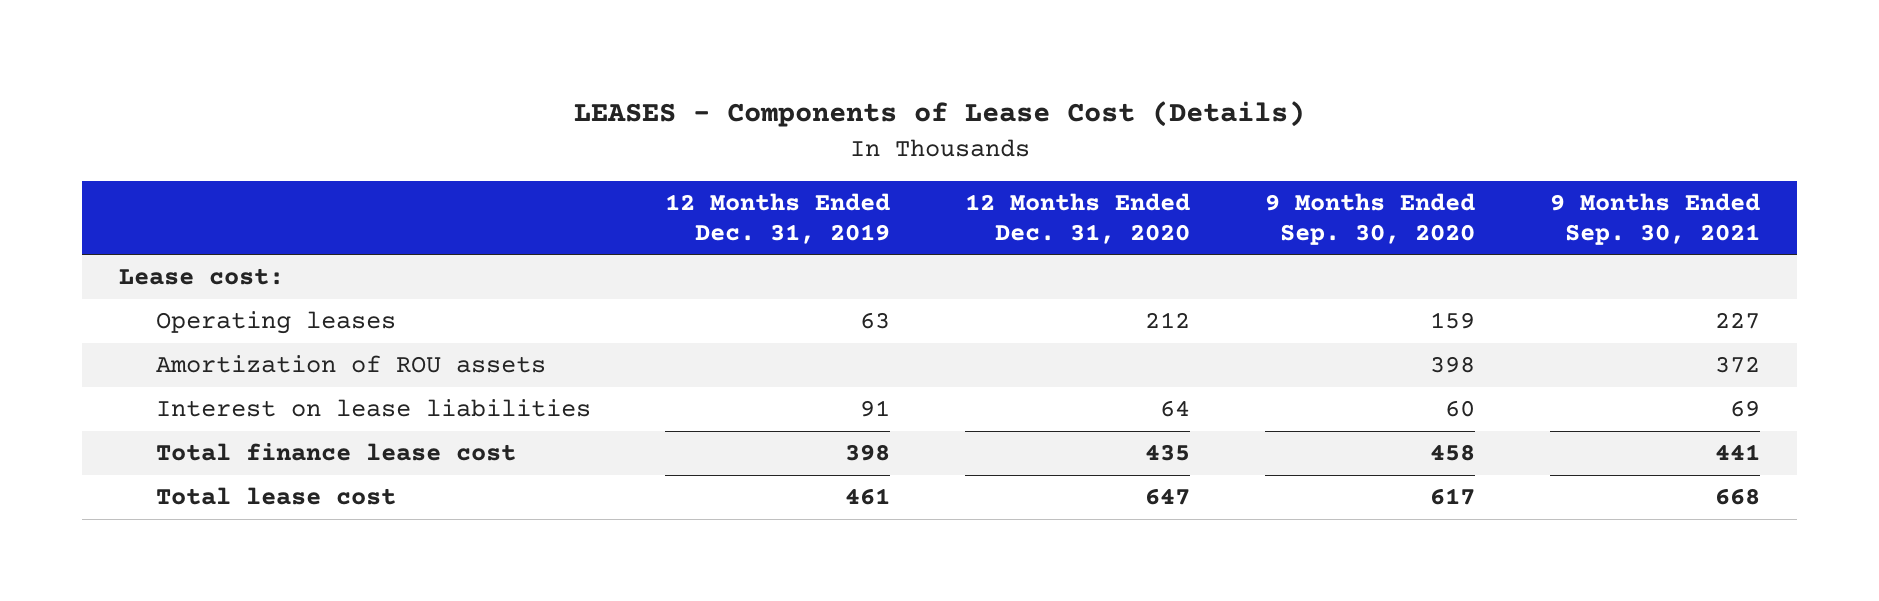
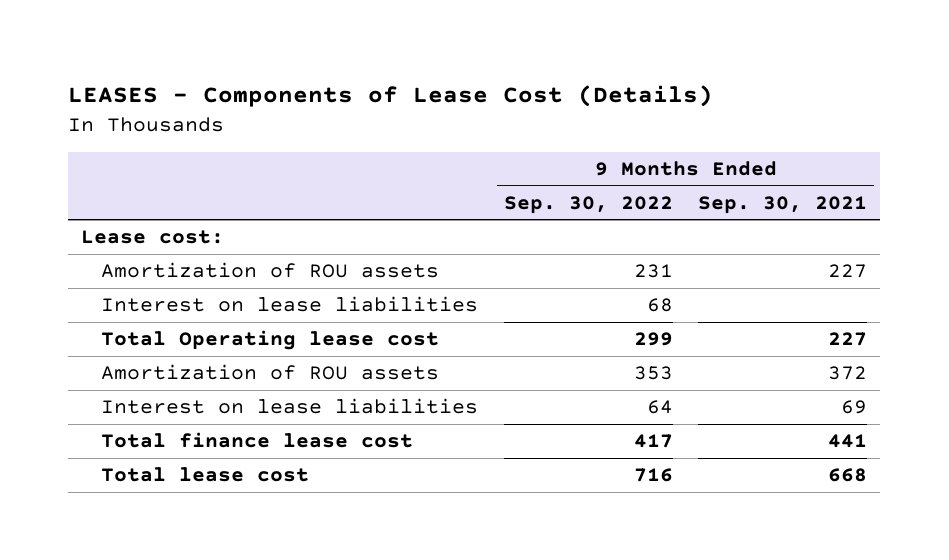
- | 12 Months Ended Dec. 31, 2019 | 12 Months Ended Dec. 31, 2020 | 9 Months Ended Sep. 30, 2020 | 9 Months Ended Sep. 30, 2021
+ | 9 Months Ended Sep. 30, 2022 | 9 Months Ended Sep. 30, 2021
- Operating leases | 63 | 212 | 159 | 227
+ Amortization of ROU assets | 231 | 227
+ Interest on lease liabilities | 68 |
+ Total Operating lease cost | 299 | 227

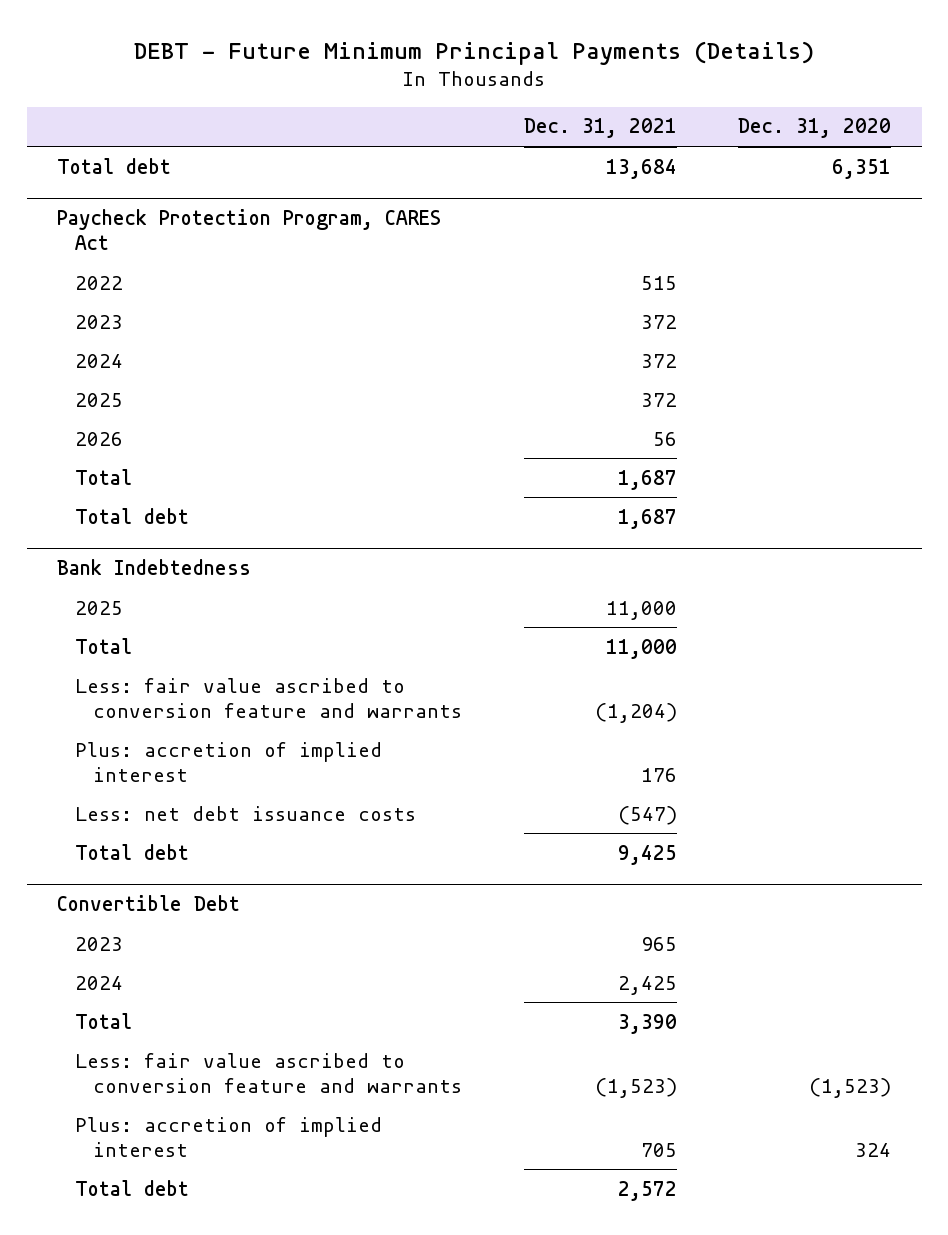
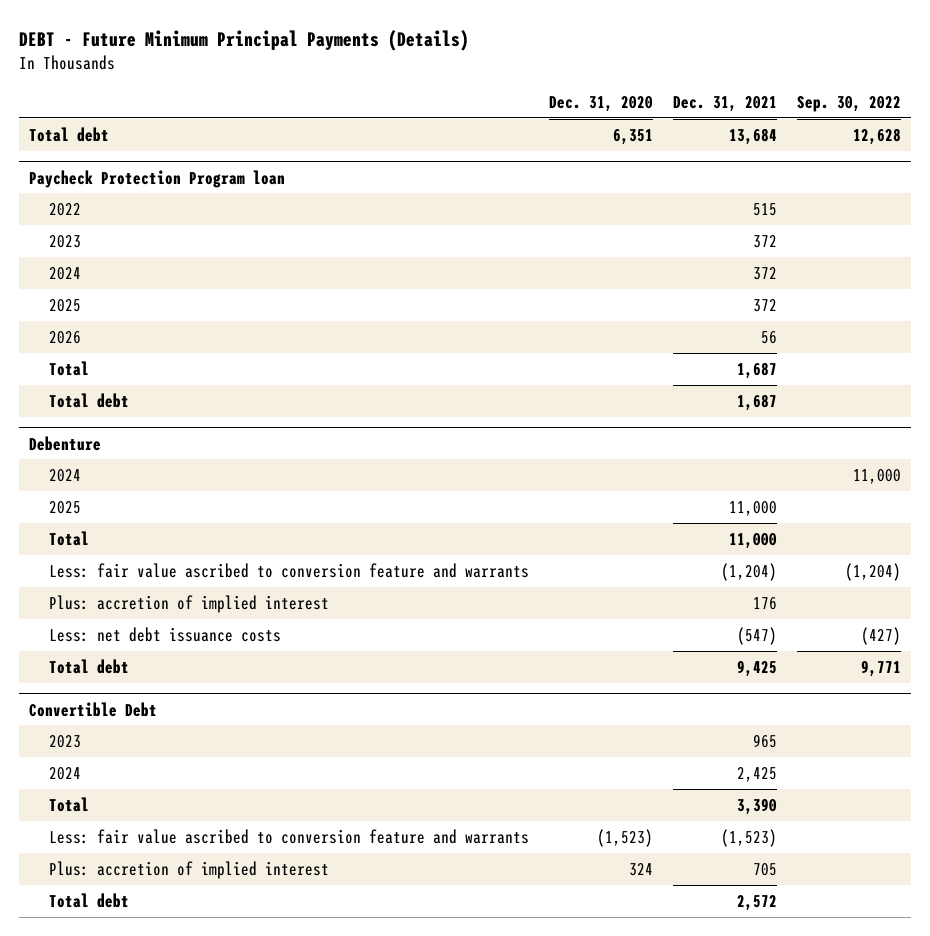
- | Dec. 31, 2021 | Dec. 31, 2020
+ | Dec. 31, 2020 | Dec. 31, 2021 | Sep. 30, 2022
- Paycheck Protection Program, CARES Act
+ Paycheck Protection Program loan
- Bank Indebtedness
+ Debenture
+ 2024 | | | 11,000

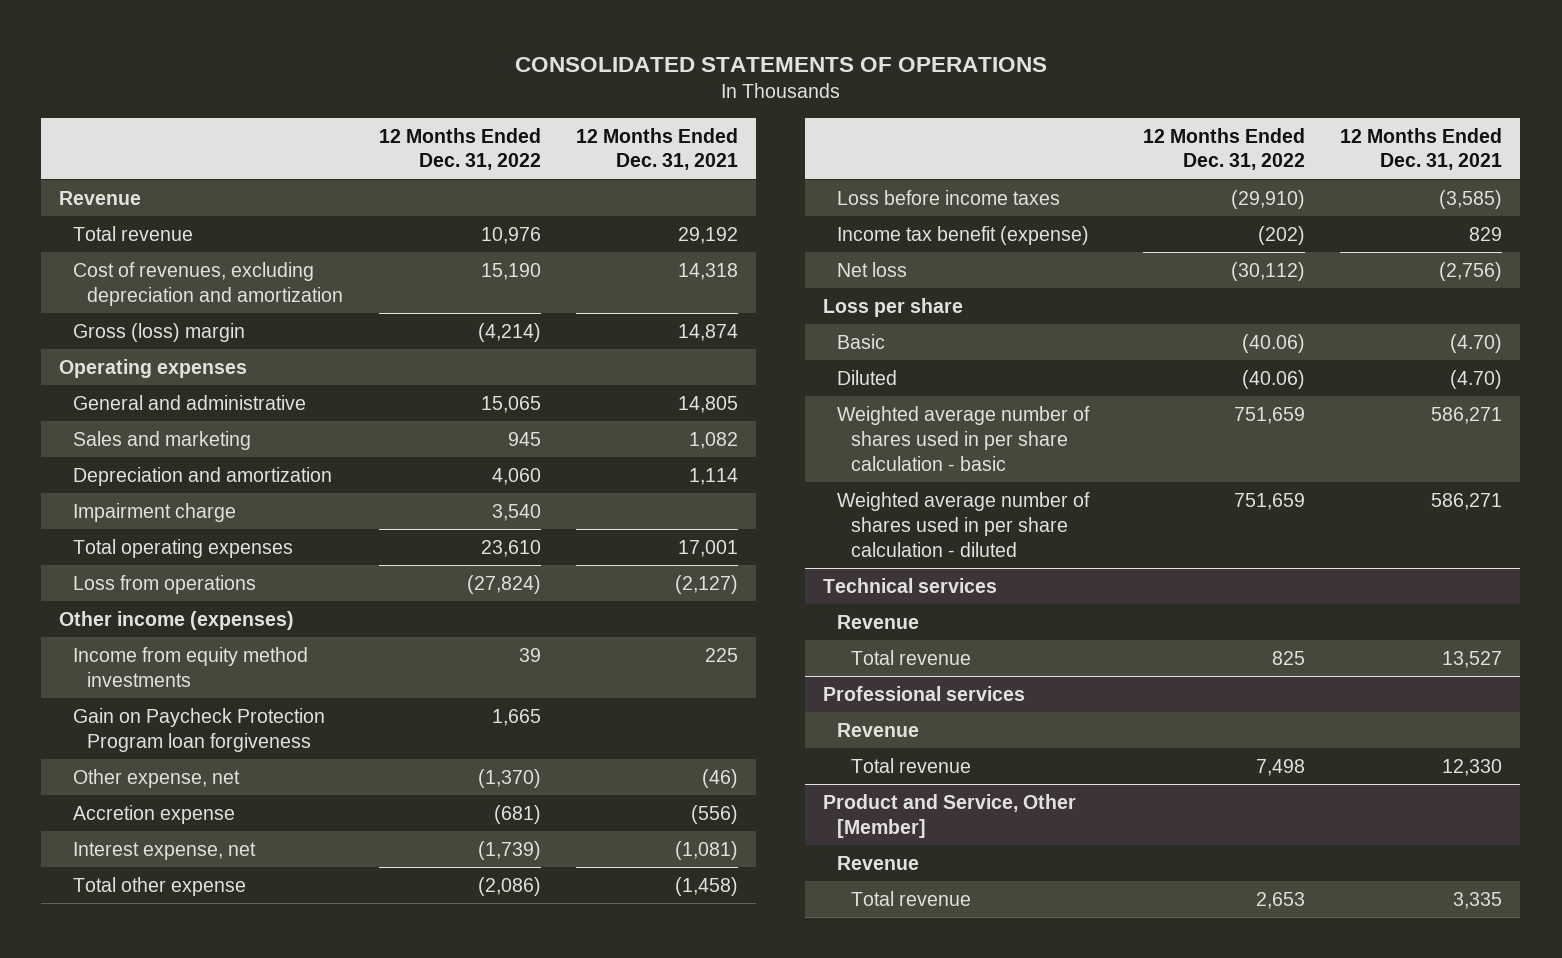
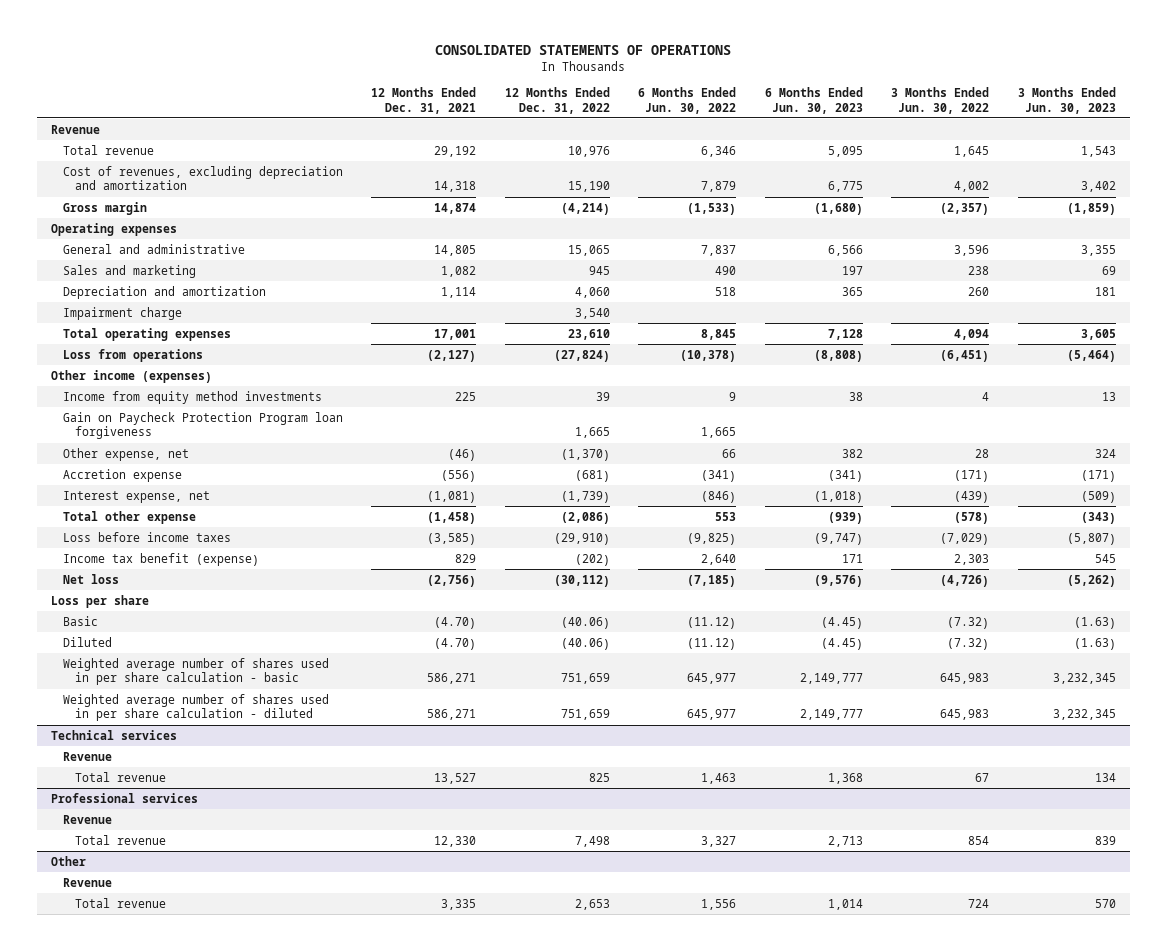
- | 12 Months Ended Dec. 31, 2022 | 12 Months Ended Dec. 31, 2021
+ | 12 Months Ended Dec. 31, 2021 | 12 Months Ended Dec. 31, 2022 | 6 Months Ended Jun. 30, 2022 | 6 Months Ended Jun. 30, 2023 | 3 Months Ended Jun. 30, 2022 | 3 Months Ended Jun. 30, 2023
- Gross (loss) margin | (4,214) | 14,874
+ Gross margin | 14,874 | (4,214) | (1,533) | (1,680) | (2,357) | (1,859)
- Product and Service, Other [Member]
+ Other

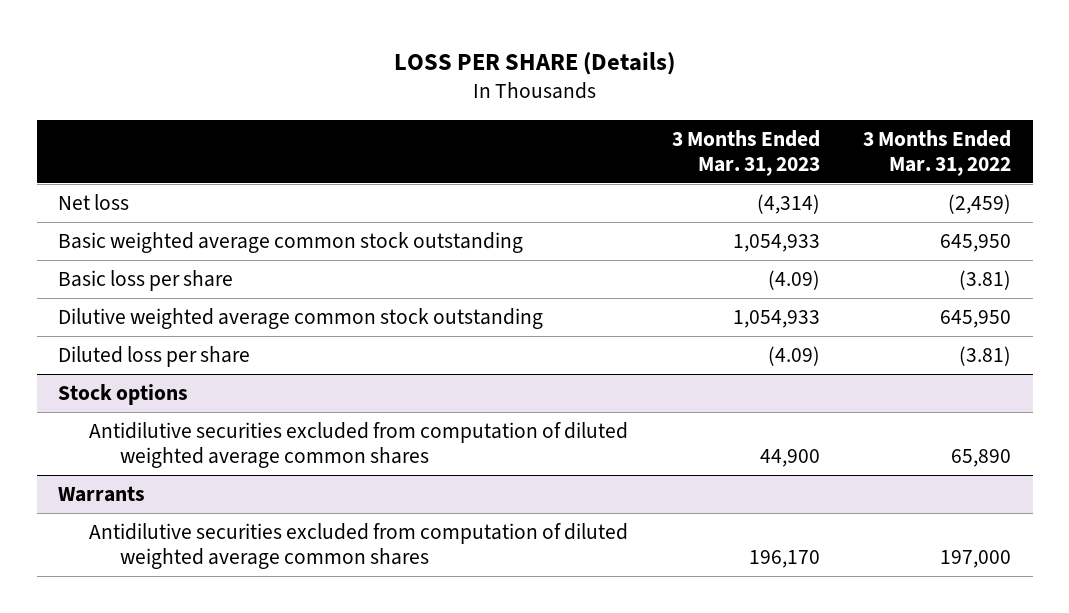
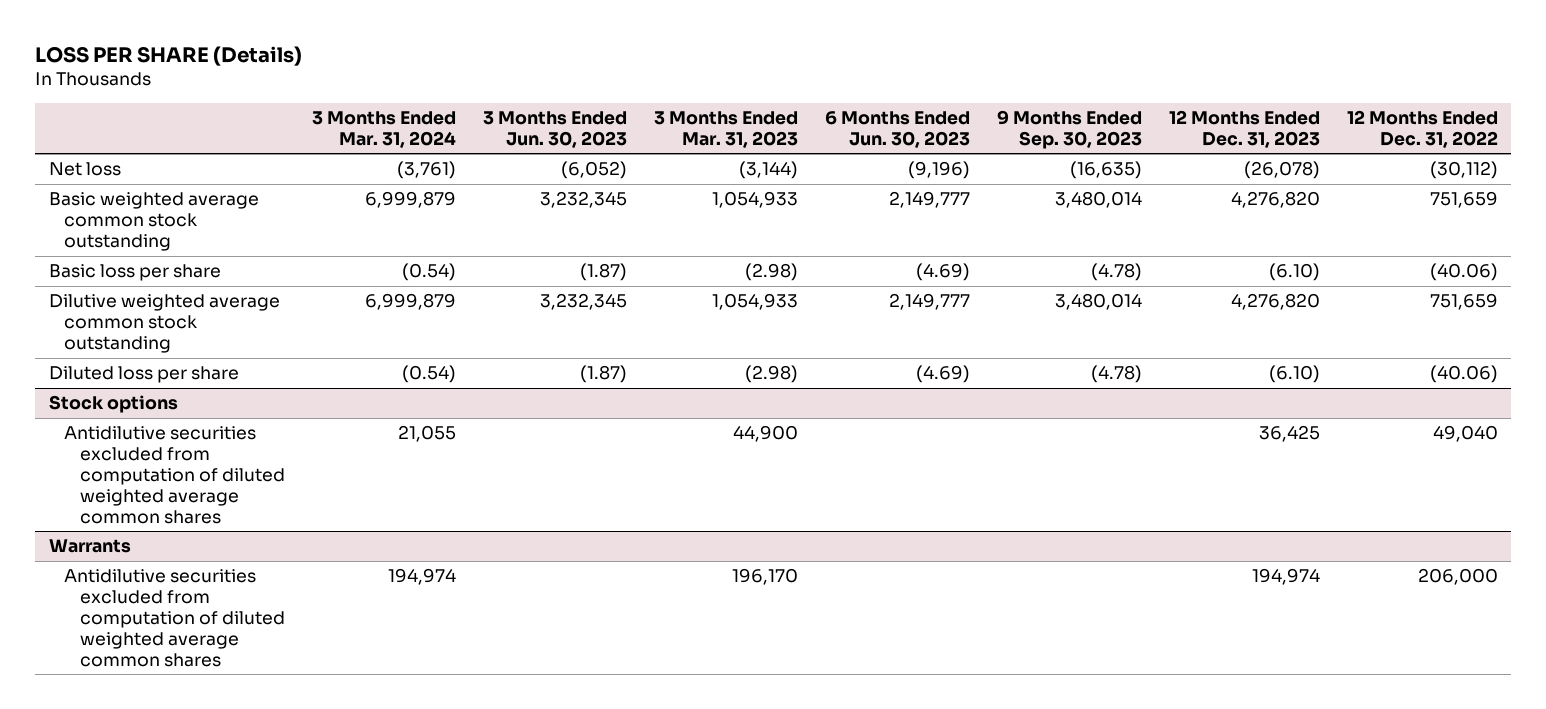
- | 3 Months Ended Mar. 31, 2023 | 3 Months Ended Mar. 31, 2022
+ | 3 Months Ended Mar. 31, 2024 | 3 Months Ended Jun. 30, 2023 | 3 Months Ended Mar. 31, 2023 | 6 Months Ended Jun. 30, 2023 | 9 Months Ended Sep. 30, 2023 | 12 Months Ended Dec. 31, 2023 | 12 Months Ended Dec. 31, 2022
- Net loss | (4,314) | (2,459)
+ Net loss | (3,761) | (6,052) | (3,144) | (9,196) | (16,635) | (26,078) | (30,112)
- Basic loss per share | (4.09) | (3.81)
+ Basic loss per share | (0.54) | (1.87) | (2.98) | (4.69) | (4.78) | (6.10) | (40.06)
- Diluted loss per share | (4.09) | (3.81)
+ Diluted loss per share | (0.54) | (1.87) | (2.98) | (4.69) | (4.78) | (6.10) | (40.06)

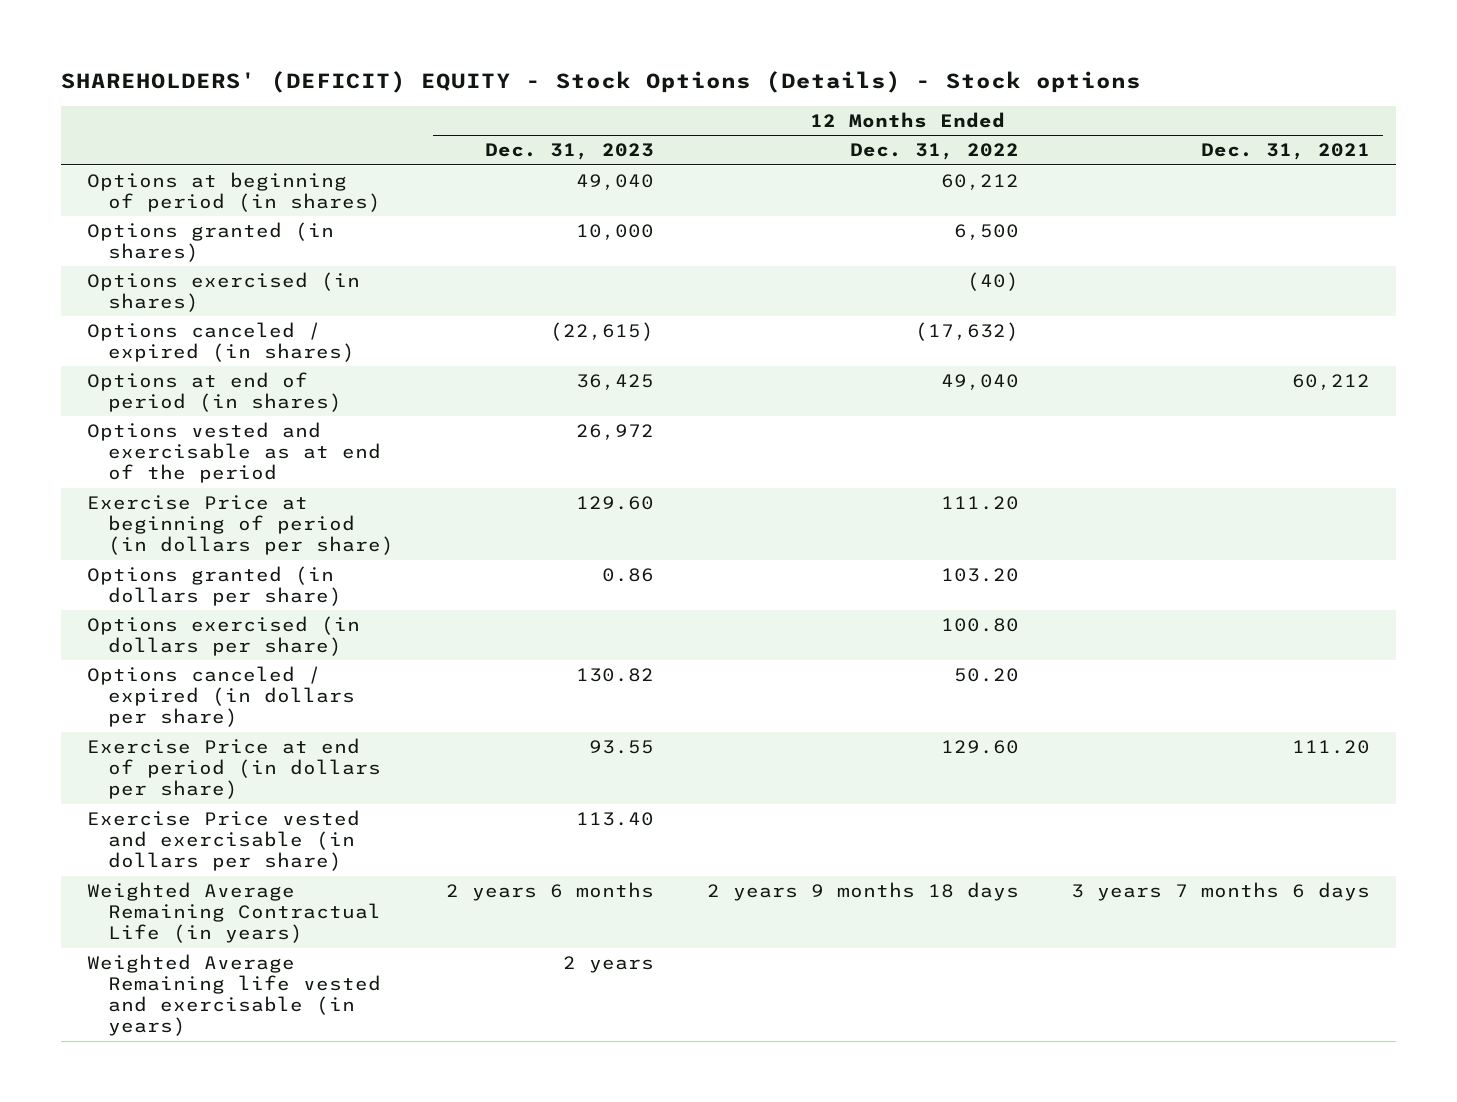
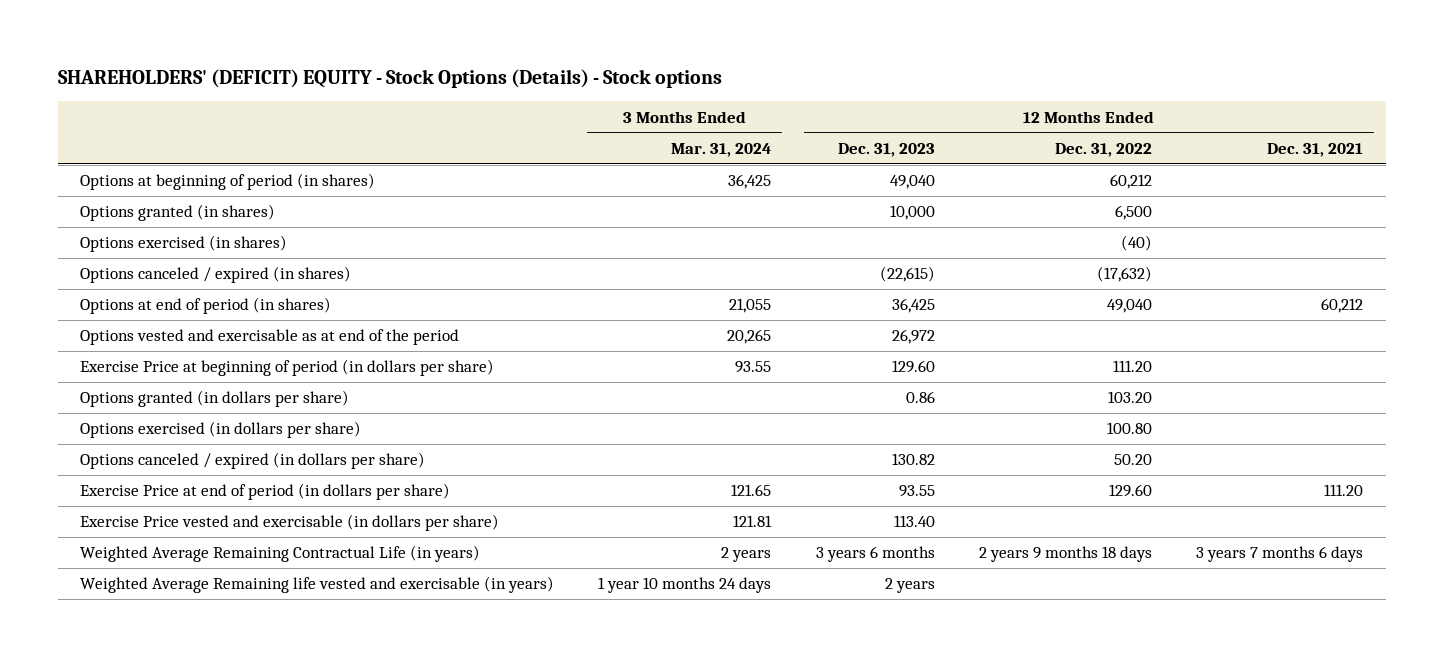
- | 12 Months Ended Dec. 31, 2023 | 12 Months Ended Dec. 31, 2022 | 12 Months Ended Dec. 31, 2021
+ | 3 Months Ended Mar. 31, 2024 | 12 Months Ended Dec. 31, 2023 | 12 Months Ended Dec. 31, 2022 | 12 Months Ended Dec. 31, 2021
- Weighted Average Remaining Contractual Life (in years) | 2 years 6 months | 2 years 9 months 18 days | 3 years 7 months 6 days
+ Weighted Average Remaining Contractual Life (in years) | 2 years | 3 years 6 months | 2 years 9 months 18 days | 3 years 7 months 6 days

